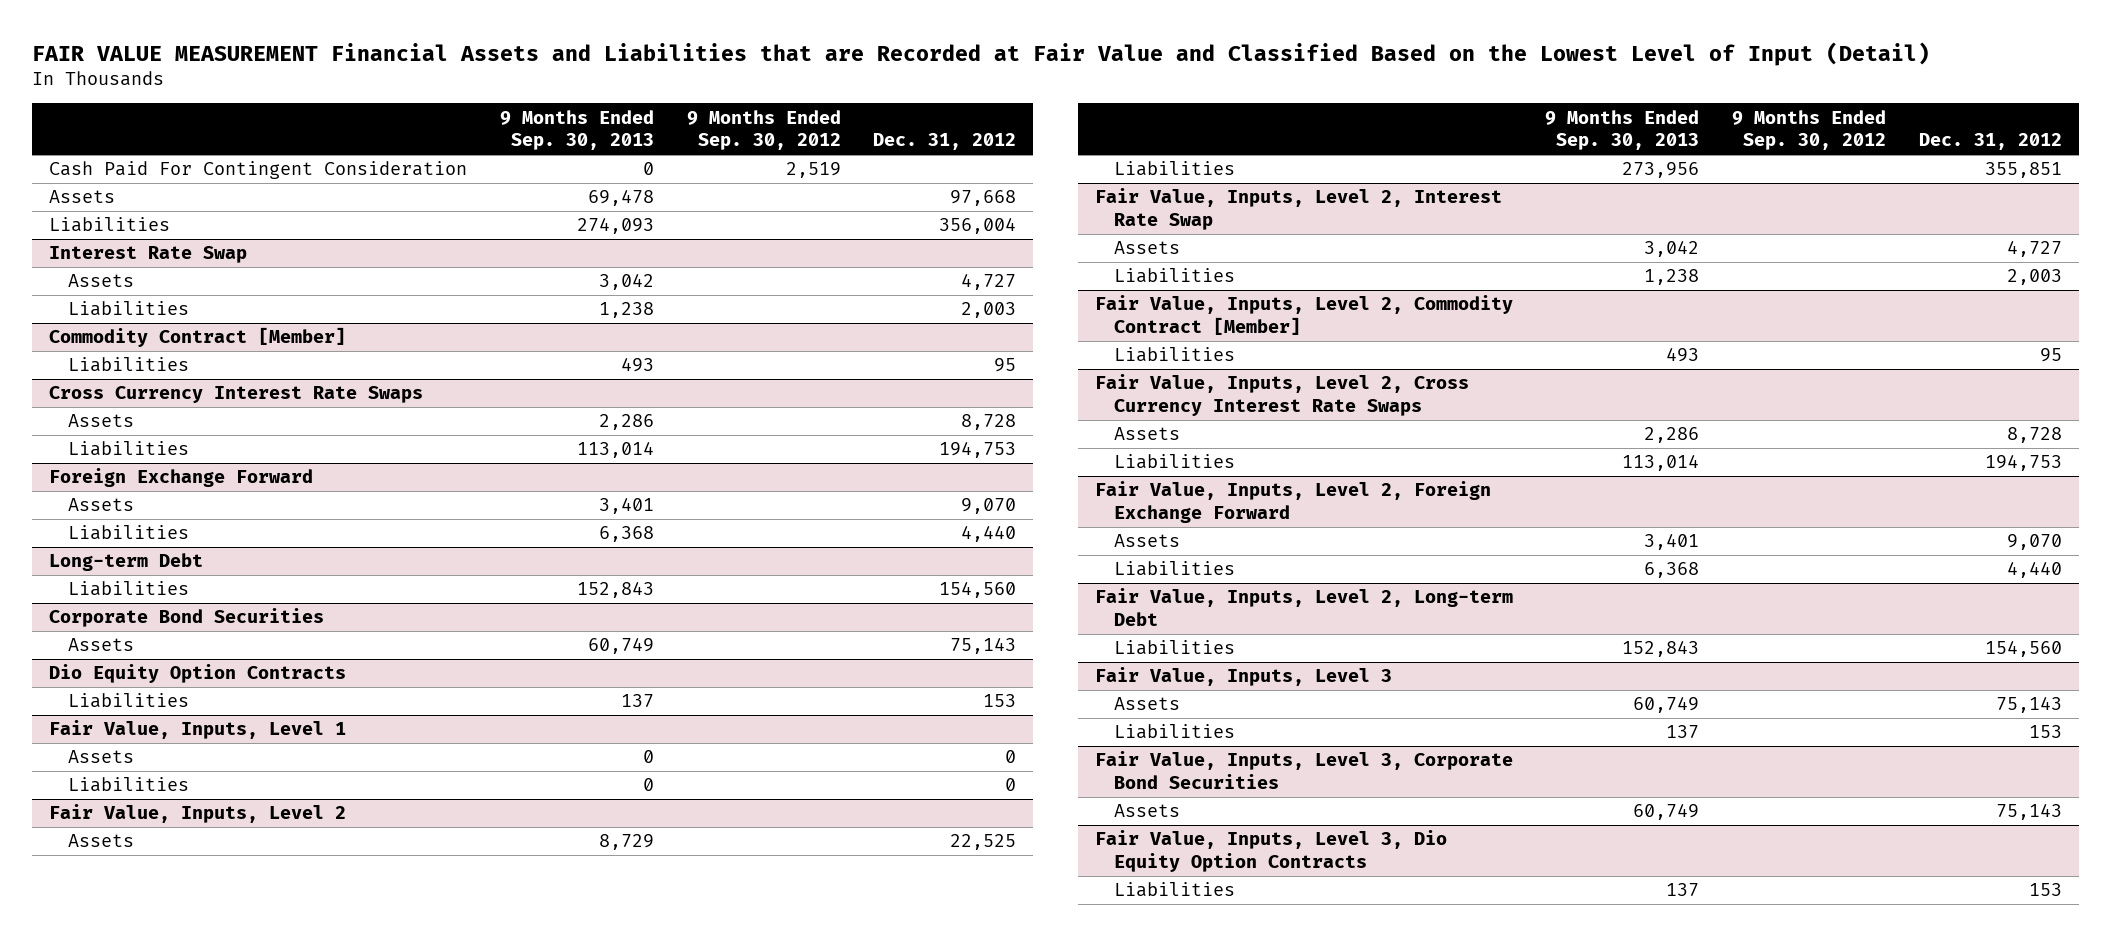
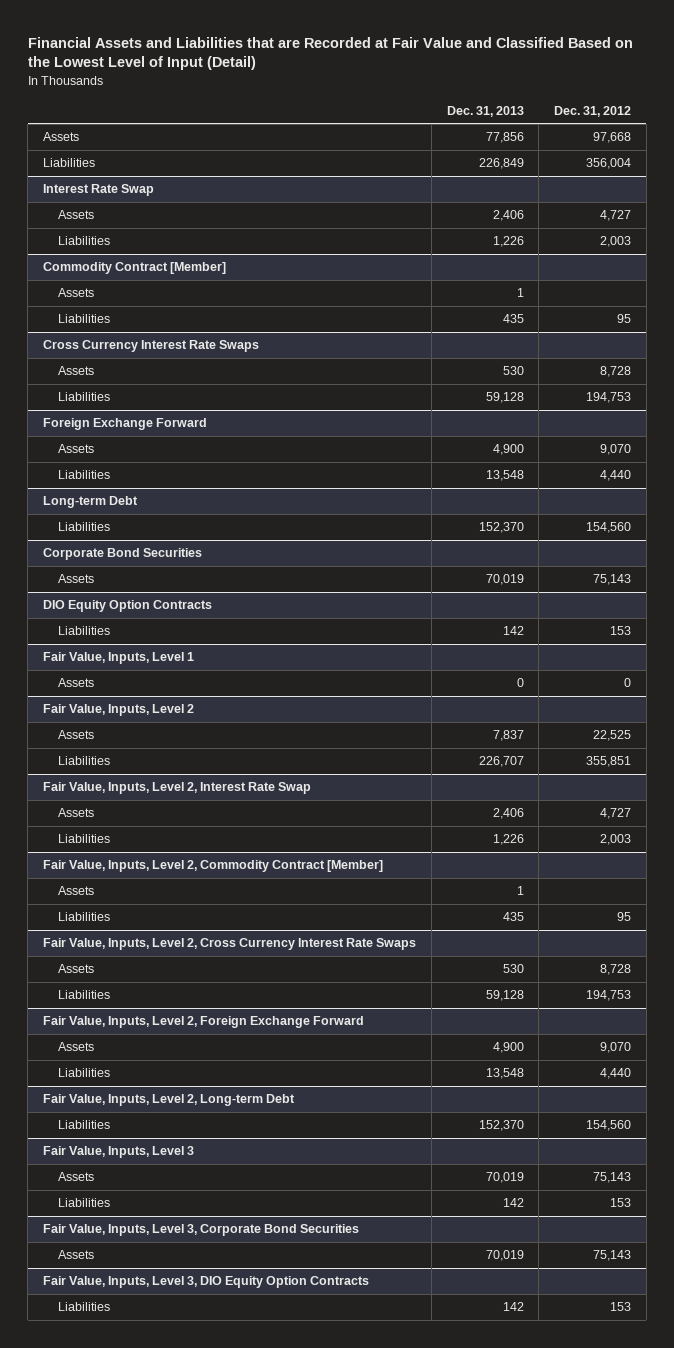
- FAIR VALUE MEASUREMENT Financial Assets and Liabilities that are Recorded at Fair Value and Classified Based on the Lowest Level of Input (Detail)
+ Financial Assets and Liabilities that are Recorded at Fair Value and Classified Based on the Lowest Level of Input (Detail)
- | 9 Months Ended Sep. 30, 2013 | 9 Months Ended Sep. 30, 2012 | Dec. 31, 2012
+ | Dec. 31, 2013 | Dec. 31, 2012
- Cash Paid For Contingent Consideration | 0 | 2,519 |
@ Commodity Contract [Member]
+ Assets | 1 |
- Dio Equity Option Contracts
+ DIO Equity Option Contracts
@ Fair Value, Inputs, Level 1
- Liabilities | 0 | | 0
@ Fair Value, Inputs, Level 2, Commodity Contract [Member]
+ Assets | 1 |
- Fair Value, Inputs, Level 3, Dio Equity Option Contracts
+ Fair Value, Inputs, Level 3, DIO Equity Option Contracts

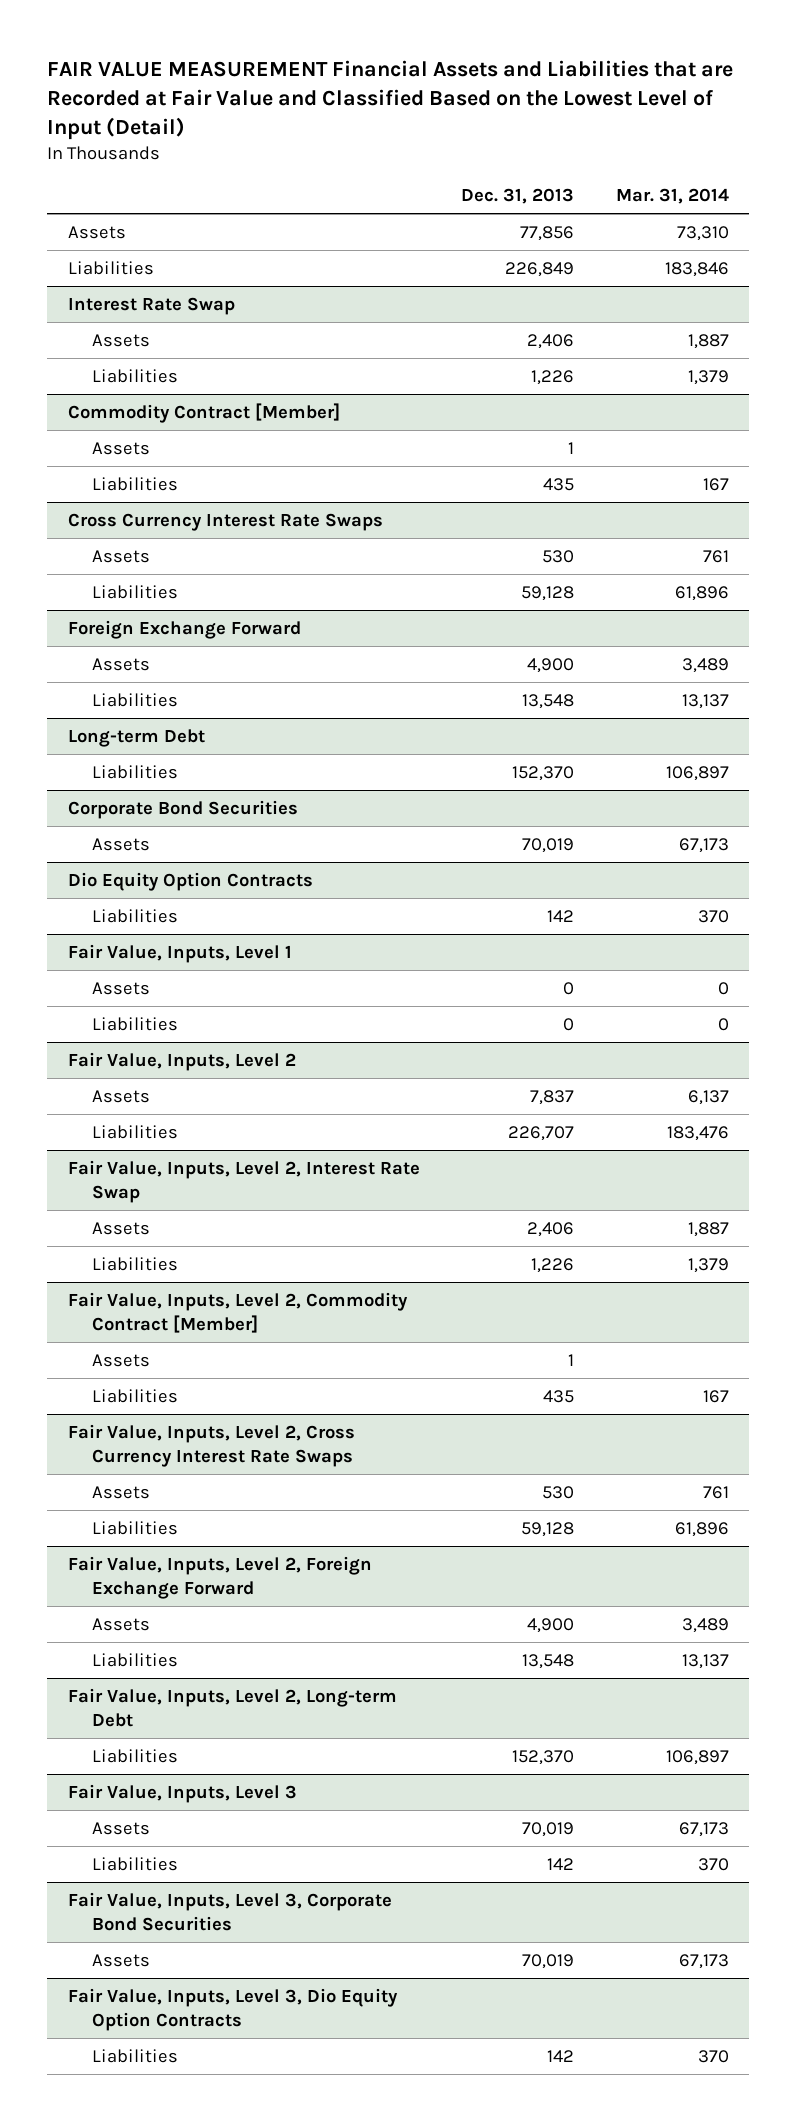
- Financial Assets and Liabilities that are Recorded at Fair Value and Classified Based on the Lowest Level of Input (Detail)
+ FAIR VALUE MEASUREMENT Financial Assets and Liabilities that are Recorded at Fair Value and Classified Based on the Lowest Level of Input (Detail)
- | Dec. 31, 2013 | Dec. 31, 2012
+ | Dec. 31, 2013 | Mar. 31, 2014
- DIO Equity Option Contracts
+ Dio Equity Option Contracts
@ Fair Value, Inputs, Level 1
+ Liabilities | 0 | 0
- Fair Value, Inputs, Level 3, DIO Equity Option Contracts
+ Fair Value, Inputs, Level 3, Dio Equity Option Contracts

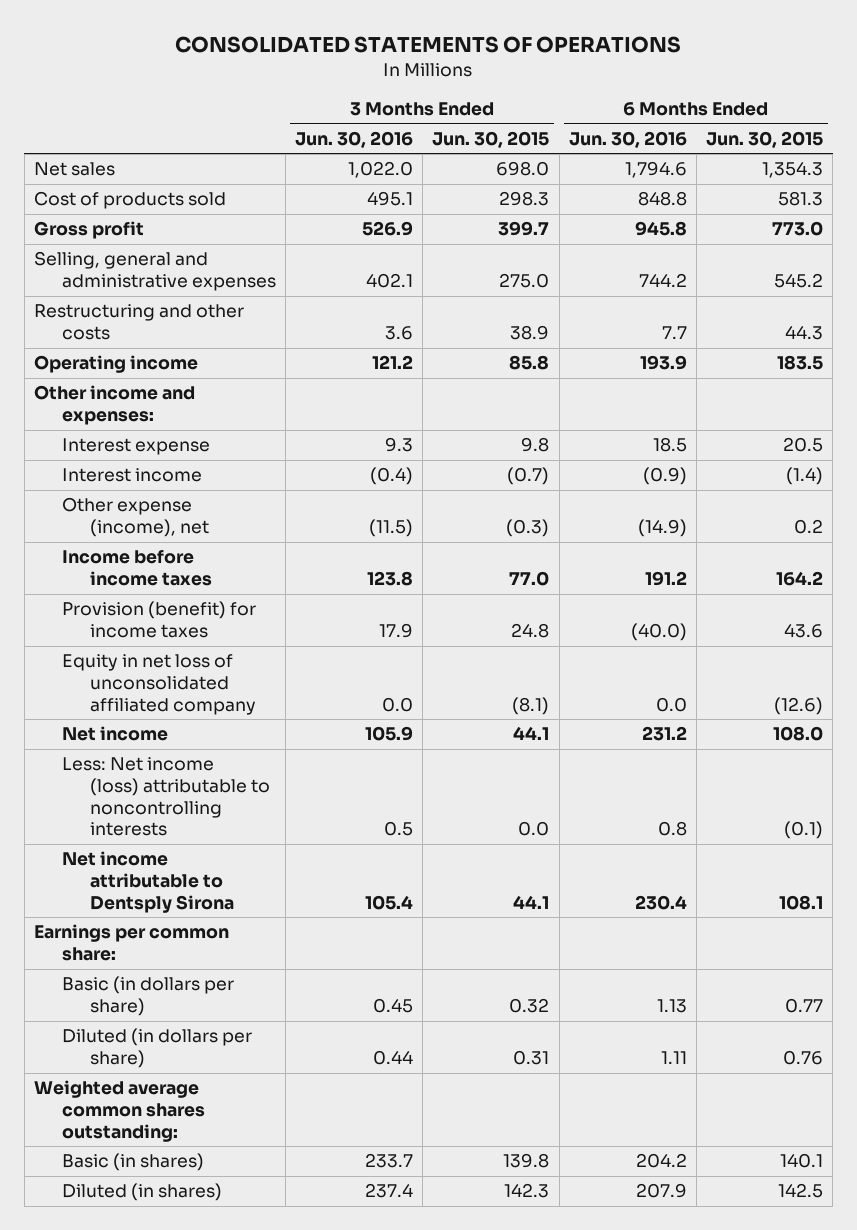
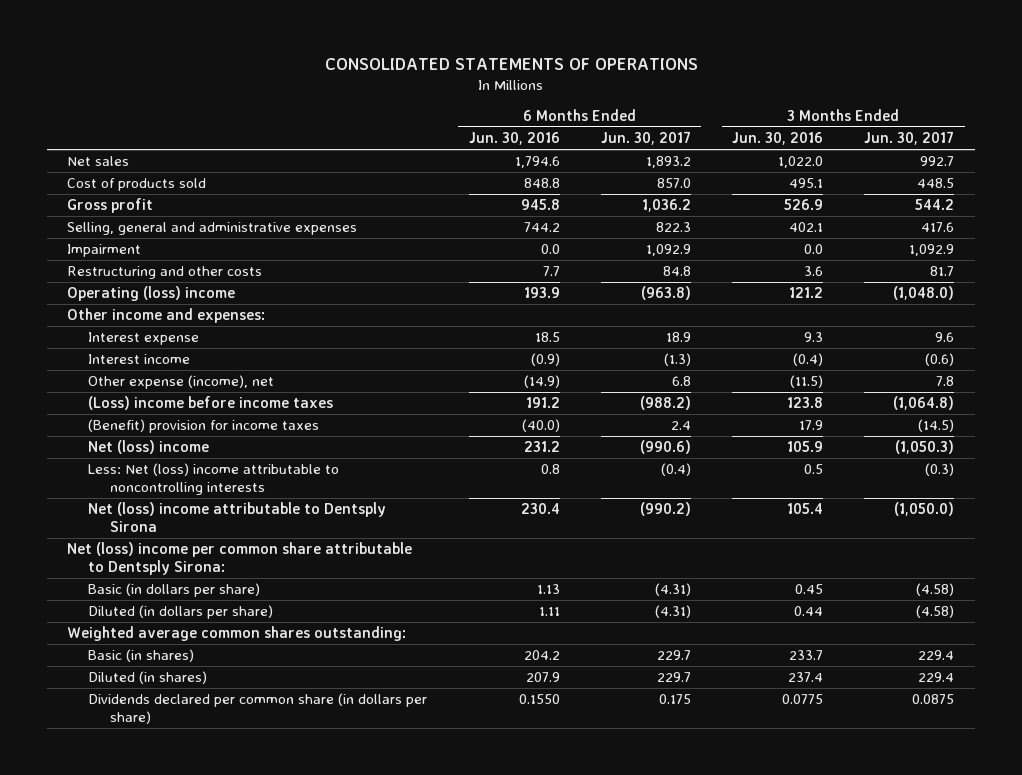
- | 3 Months Ended Jun. 30, 2016 | 3 Months Ended Jun. 30, 2015 | 6 Months Ended Jun. 30, 2016 | 6 Months Ended Jun. 30, 2015
+ | 6 Months Ended Jun. 30, 2016 | 6 Months Ended Jun. 30, 2017 | 3 Months Ended Jun. 30, 2016 | 3 Months Ended Jun. 30, 2017
+ Impairment | 0.0 | 1,092.9 | 0.0 | 1,092.9
- Operating income | 121.2 | 85.8 | 193.9 | 183.5
+ Operating (loss) income | 193.9 | (963.8) | 121.2 | (1,048.0)
- Income before income taxes | 123.8 | 77.0 | 191.2 | 164.2
- Provision (benefit) for income taxes | 17.9 | 24.8 | (40.0) | 43.6
- Equity in net loss of unconsolidated affiliated company | 0.0 | (8.1) | 0.0 | (12.6)
- Net income | 105.9 | 44.1 | 231.2 | 108.0
- Less: Net income (loss) attributable to noncontrolling interests | 0.5 | 0.0 | 0.8 | (0.1)
- Net income attributable to Dentsply Sirona | 105.4 | 44.1 | 230.4 | 108.1
- Earnings per common share:
+ (Loss) income before income taxes | 191.2 | (988.2) | 123.8 | (1,064.8)
+ (Benefit) provision for income taxes | (40.0) | 2.4 | 17.9 | (14.5)
+ Net (loss) income | 231.2 | (990.6) | 105.9 | (1,050.3)
+ Less: Net (loss) income attributable to noncontrolling interests | 0.8 | (0.4) | 0.5 | (0.3)
+ Net (loss) income attributable to Dentsply Sirona | 230.4 | (990.2) | 105.4 | (1,050.0)
+ Net (loss) income per common share attributable to Dentsply Sirona:
+ Dividends declared per common share (in dollars per share) | 0.1550 | 0.175 | 0.0775 | 0.0875

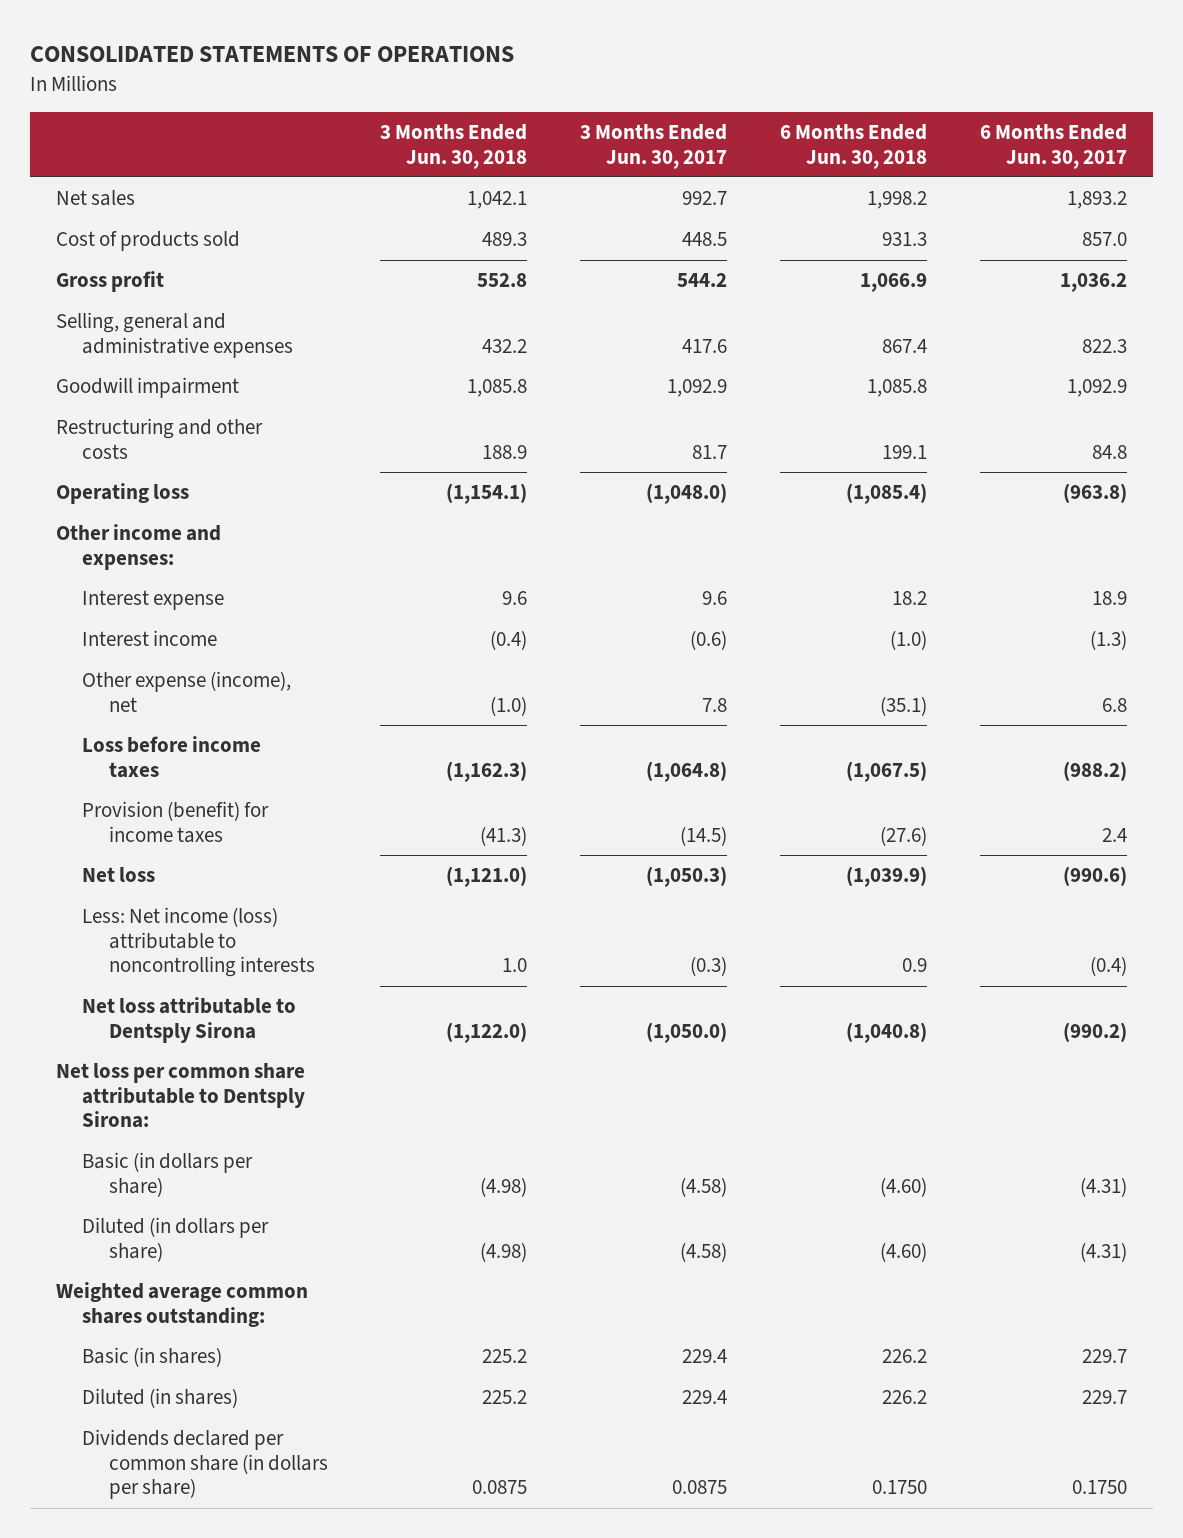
- | 6 Months Ended Jun. 30, 2016 | 6 Months Ended Jun. 30, 2017 | 3 Months Ended Jun. 30, 2016 | 3 Months Ended Jun. 30, 2017
+ | 3 Months Ended Jun. 30, 2018 | 3 Months Ended Jun. 30, 2017 | 6 Months Ended Jun. 30, 2018 | 6 Months Ended Jun. 30, 2017
- Impairment | 0.0 | 1,092.9 | 0.0 | 1,092.9
+ Goodwill impairment | 1,085.8 | 1,092.9 | 1,085.8 | 1,092.9
- Operating (loss) income | 193.9 | (963.8) | 121.2 | (1,048.0)
+ Operating loss | (1,154.1) | (1,048.0) | (1,085.4) | (963.8)
- (Loss) income before income taxes | 191.2 | (988.2) | 123.8 | (1,064.8)
- (Benefit) provision for income taxes | (40.0) | 2.4 | 17.9 | (14.5)
- Net (loss) income | 231.2 | (990.6) | 105.9 | (1,050.3)
- Less: Net (loss) income attributable to noncontrolling interests | 0.8 | (0.4) | 0.5 | (0.3)
- Net (loss) income attributable to Dentsply Sirona | 230.4 | (990.2) | 105.4 | (1,050.0)
- Net (loss) income per common share attributable to Dentsply Sirona:
+ Loss before income taxes | (1,162.3) | (1,064.8) | (1,067.5) | (988.2)
+ Provision (benefit) for income taxes | (41.3) | (14.5) | (27.6) | 2.4
+ Net loss | (1,121.0) | (1,050.3) | (1,039.9) | (990.6)
+ Less: Net income (loss) attributable to noncontrolling interests | 1.0 | (0.3) | 0.9 | (0.4)
+ Net loss attributable to Dentsply Sirona | (1,122.0) | (1,050.0) | (1,040.8) | (990.2)
+ Net loss per common share attributable to Dentsply Sirona:
- Dividends declared per common share (in dollars per share) | 0.1550 | 0.175 | 0.0775 | 0.0875
+ Dividends declared per common share (in dollars per share) | 0.0875 | 0.0875 | 0.1750 | 0.1750

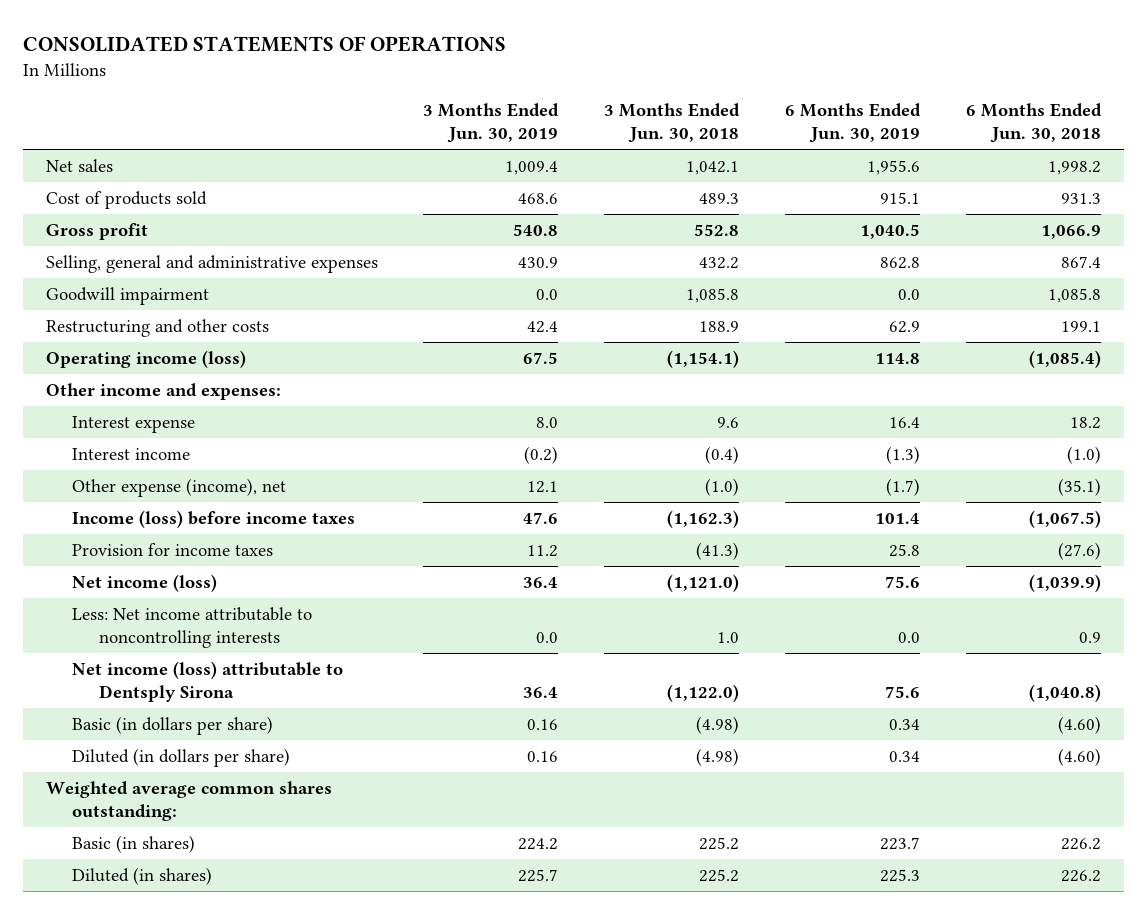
- | 3 Months Ended Jun. 30, 2018 | 3 Months Ended Jun. 30, 2017 | 6 Months Ended Jun. 30, 2018 | 6 Months Ended Jun. 30, 2017
+ | 3 Months Ended Jun. 30, 2019 | 3 Months Ended Jun. 30, 2018 | 6 Months Ended Jun. 30, 2019 | 6 Months Ended Jun. 30, 2018
- Operating loss | (1,154.1) | (1,048.0) | (1,085.4) | (963.8)
+ Operating income (loss) | 67.5 | (1,154.1) | 114.8 | (1,085.4)
- Loss before income taxes | (1,162.3) | (1,064.8) | (1,067.5) | (988.2)
- Provision (benefit) for income taxes | (41.3) | (14.5) | (27.6) | 2.4
- Net loss | (1,121.0) | (1,050.3) | (1,039.9) | (990.6)
- Less: Net income (loss) attributable to noncontrolling interests | 1.0 | (0.3) | 0.9 | (0.4)
- Net loss attributable to Dentsply Sirona | (1,122.0) | (1,050.0) | (1,040.8) | (990.2)
- Net loss per common share attributable to Dentsply Sirona:
+ Income (loss) before income taxes | 47.6 | (1,162.3) | 101.4 | (1,067.5)
+ Provision for income taxes | 11.2 | (41.3) | 25.8 | (27.6)
+ Net income (loss) | 36.4 | (1,121.0) | 75.6 | (1,039.9)
+ Less: Net income attributable to noncontrolling interests | 0.0 | 1.0 | 0.0 | 0.9
+ Net income (loss) attributable to Dentsply Sirona | 36.4 | (1,122.0) | 75.6 | (1,040.8)
- Dividends declared per common share (in dollars per share) | 0.0875 | 0.0875 | 0.1750 | 0.1750

